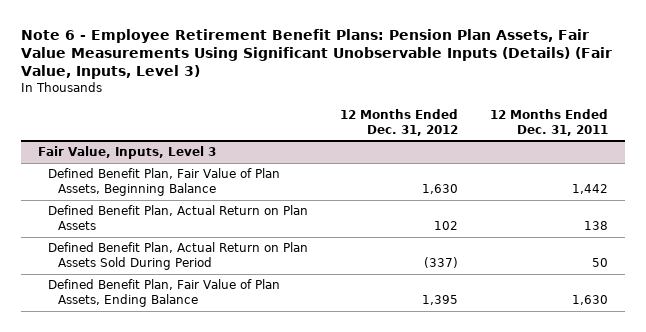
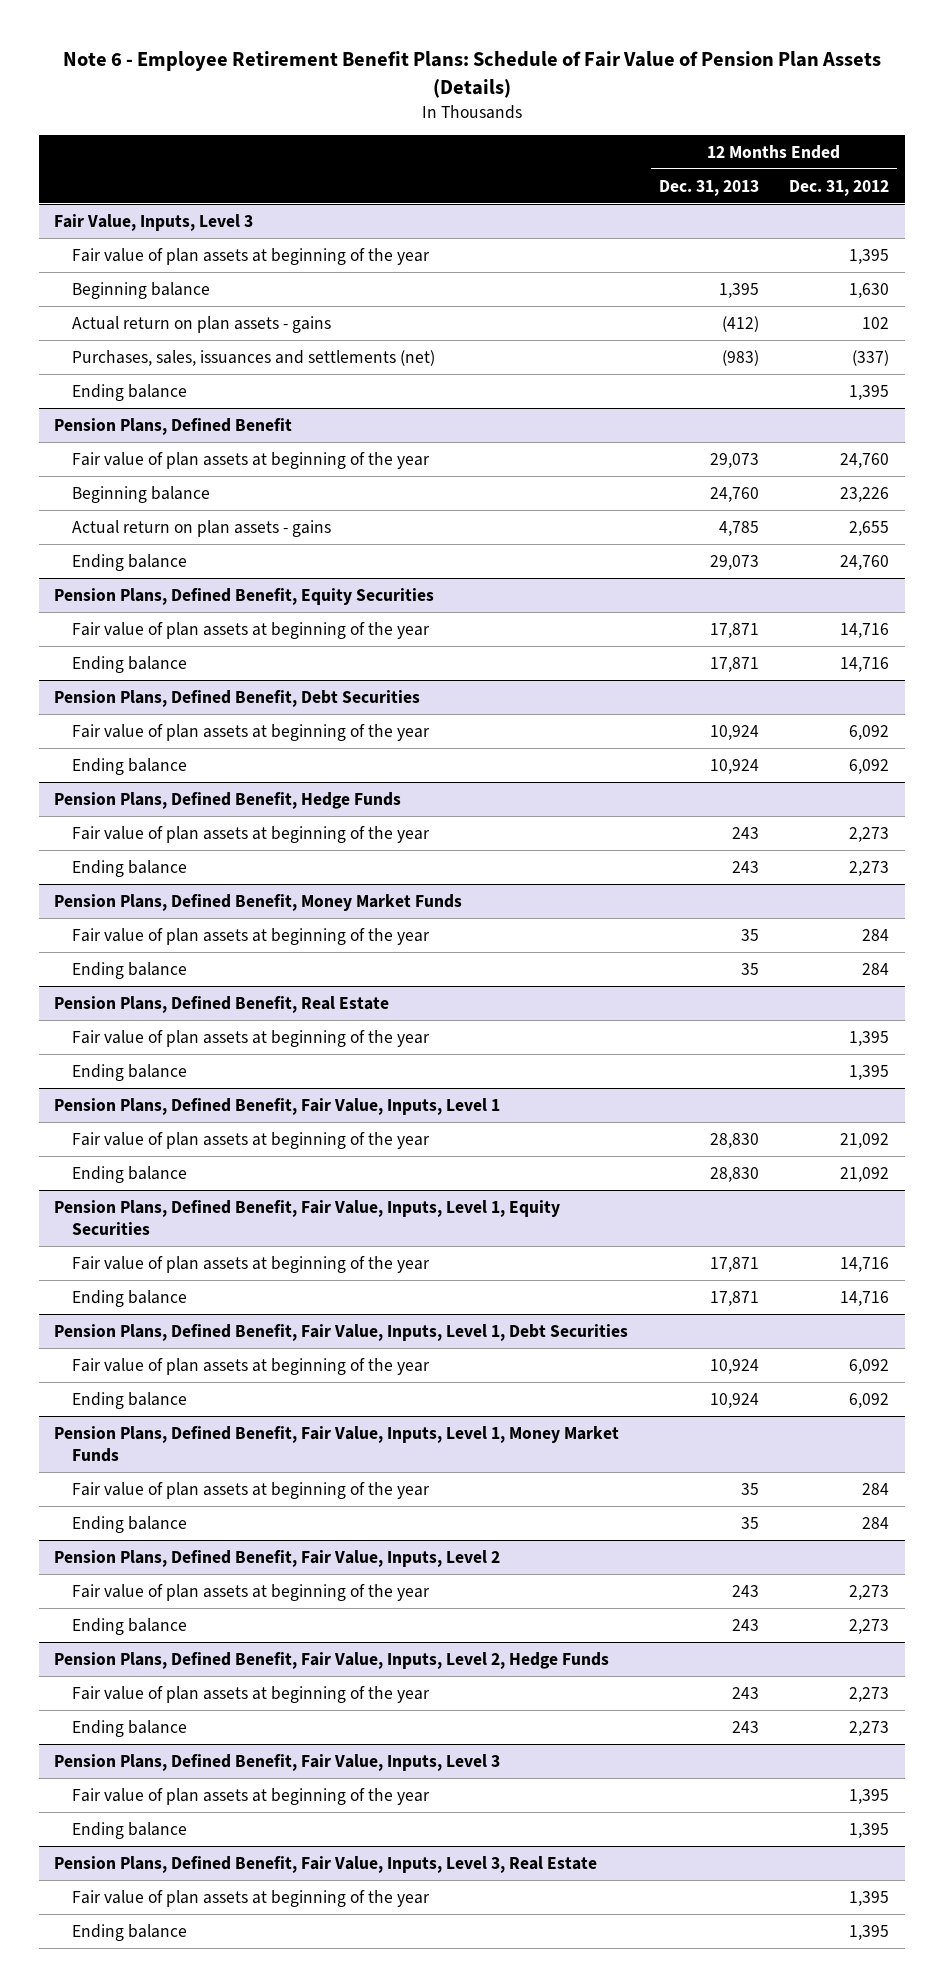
- Note 6 - Employee Retirement Benefit Plans: Pension Plan Assets, Fair Value Measurements Using Significant Unobservable Inputs (Details) (Fair Value, Inputs, Level 3)
+ Note 6 - Employee Retirement Benefit Plans: Schedule of Fair Value of Pension Plan Assets (Details)
- | 12 Months Ended Dec. 31, 2012 | 12 Months Ended Dec. 31, 2011
+ | 12 Months Ended Dec. 31, 2013 | 12 Months Ended Dec. 31, 2012
@ Fair Value, Inputs, Level 3
- Defined Benefit Plan, Fair Value of Plan Assets, Beginning Balance | 1,630 | 1,442
- Defined Benefit Plan, Actual Return on Plan Assets | 102 | 138
- Defined Benefit Plan, Actual Return on Plan Assets Sold During Period | (337) | 50
- Defined Benefit Plan, Fair Value of Plan Assets, Ending Balance | 1,395 | 1,630
+ Fair value of plan assets at beginning of the year | | 1,395
+ Beginning balance | 1,395 | 1,630
+ Actual return on plan assets - gains | (412) | 102
+ Purchases, sales, issuances and settlements (net) | (983) | (337)
+ Ending balance | | 1,395
+ Pension Plans, Defined Benefit
+ Fair value of plan assets at beginning of the year | 29,073 | 24,760
+ Beginning balance | 24,760 | 23,226
+ Actual return on plan assets - gains | 4,785 | 2,655
+ Ending balance | 29,073 | 24,760
+ Pension Plans, Defined Benefit, Equity Securities
+ Fair value of plan assets at beginning of the year | 17,871 | 14,716
+ Ending balance | 17,871 | 14,716
+ Pension Plans, Defined Benefit, Debt Securities
+ Fair value of plan assets at beginning of the year | 10,924 | 6,092
+ Ending balance | 10,924 | 6,092
+ Pension Plans, Defined Benefit, Hedge Funds
+ Fair value of plan assets at beginning of the year | 243 | 2,273
+ Ending balance | 243 | 2,273
+ Pension Plans, Defined Benefit, Money Market Funds
+ Fair value of plan assets at beginning of the year | 35 | 284
+ Ending balance | 35 | 284
+ Pension Plans, Defined Benefit, Real Estate
+ Fair value of plan assets at beginning of the year | | 1,395
+ Ending balance | | 1,395
+ Pension Plans, Defined Benefit, Fair Value, Inputs, Level 1
+ Fair value of plan assets at beginning of the year | 28,830 | 21,092
+ Ending balance | 28,830 | 21,092
+ Pension Plans, Defined Benefit, Fair Value, Inputs, Level 1, Equity Securities
+ Fair value of plan assets at beginning of the year | 17,871 | 14,716
+ Ending balance | 17,871 | 14,716
+ Pension Plans, Defined Benefit, Fair Value, Inputs, Level 1, Debt Securities
+ Fair value of plan assets at beginning of the year | 10,924 | 6,092
+ Ending balance | 10,924 | 6,092
+ Pension Plans, Defined Benefit, Fair Value, Inputs, Level 1, Money Market Funds
+ Fair value of plan assets at beginning of the year | 35 | 284
+ Ending balance | 35 | 284
+ Pension Plans, Defined Benefit, Fair Value, Inputs, Level 2
+ Fair value of plan assets at beginning of the year | 243 | 2,273
+ Ending balance | 243 | 2,273
+ Pension Plans, Defined Benefit, Fair Value, Inputs, Level 2, Hedge Funds
+ Fair value of plan assets at beginning of the year | 243 | 2,273
+ Ending balance | 243 | 2,273
+ Pension Plans, Defined Benefit, Fair Value, Inputs, Level 3
+ Fair value of plan assets at beginning of the year | | 1,395
+ Ending balance | | 1,395
+ Pension Plans, Defined Benefit, Fair Value, Inputs, Level 3, Real Estate
+ Fair value of plan assets at beginning of the year | | 1,395
+ Ending balance | | 1,395

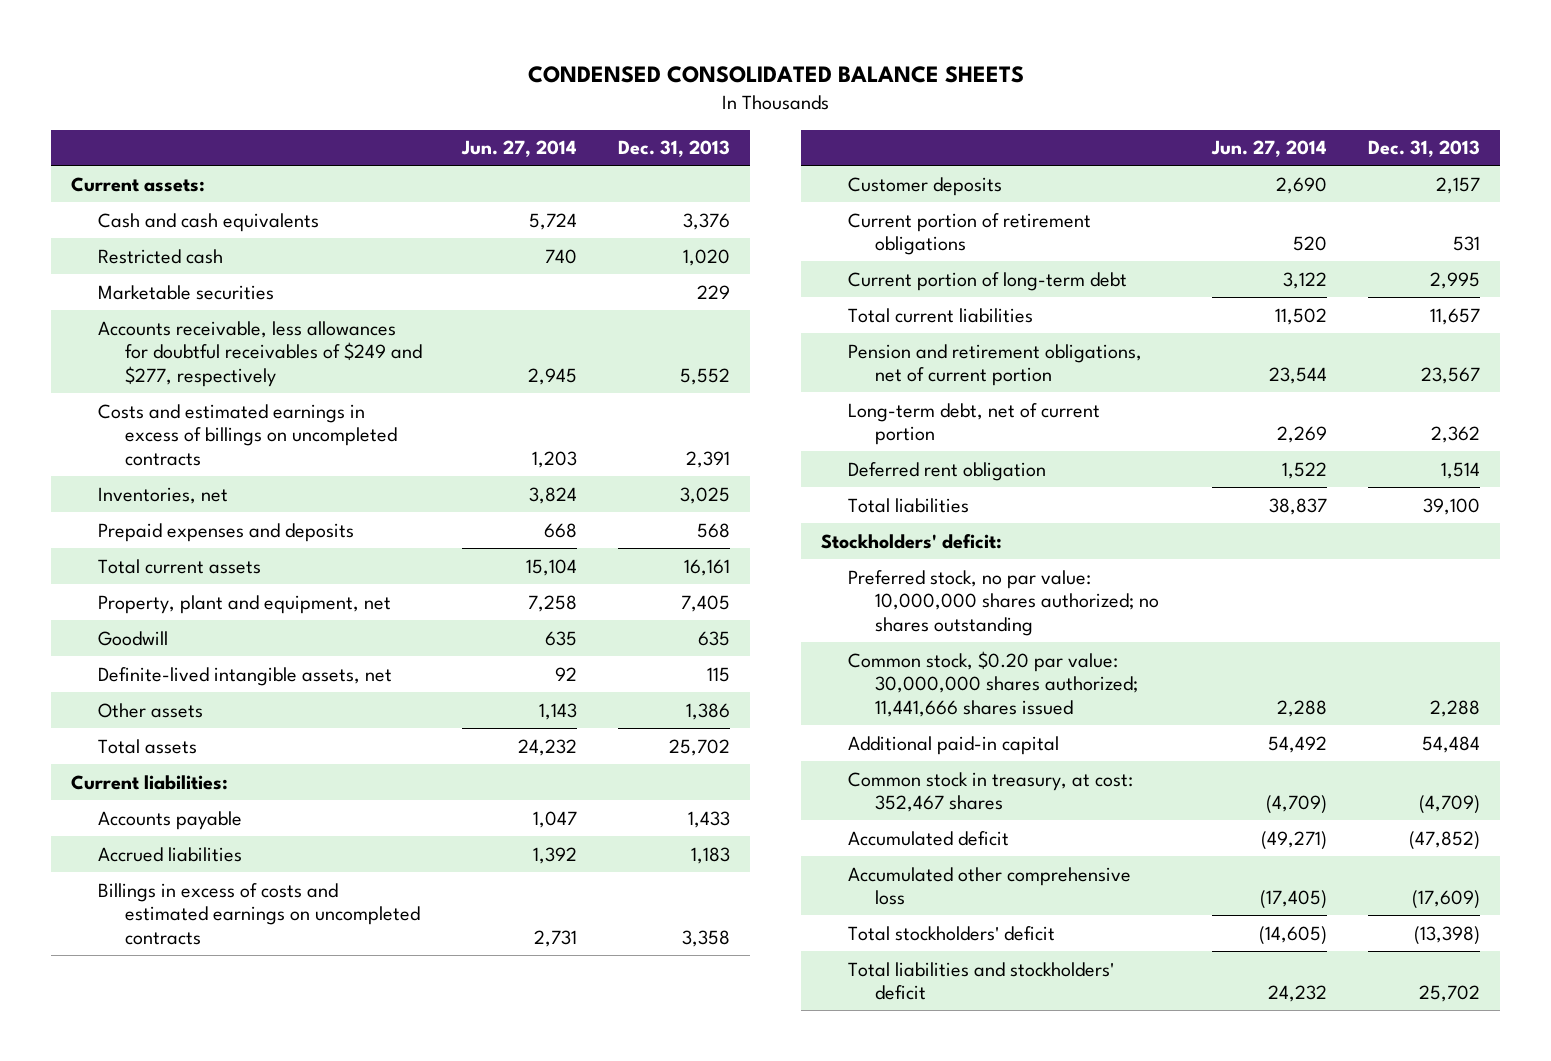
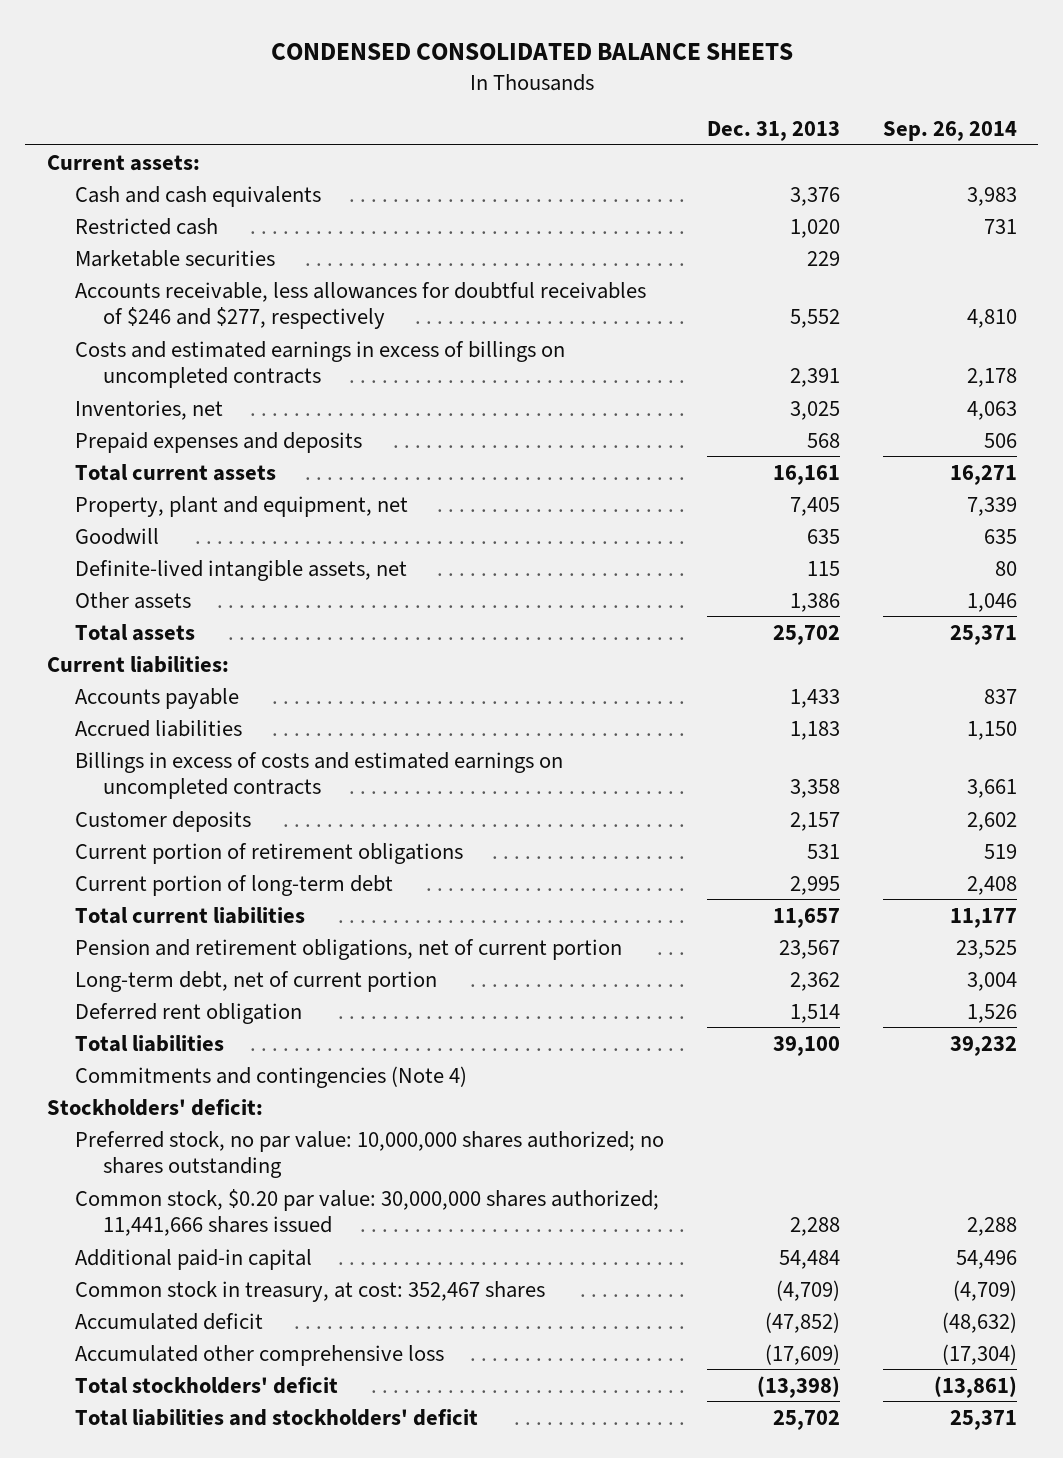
- | Jun. 27, 2014 | Dec. 31, 2013
+ | Dec. 31, 2013 | Sep. 26, 2014
- Accounts receivable, less allowances for doubtful receivables of $249 and $277, respectively | 2,945 | 5,552
+ Accounts receivable, less allowances for doubtful receivables of $246 and $277, respectively | 5,552 | 4,810
+ Commitments and contingencies (Note 4)

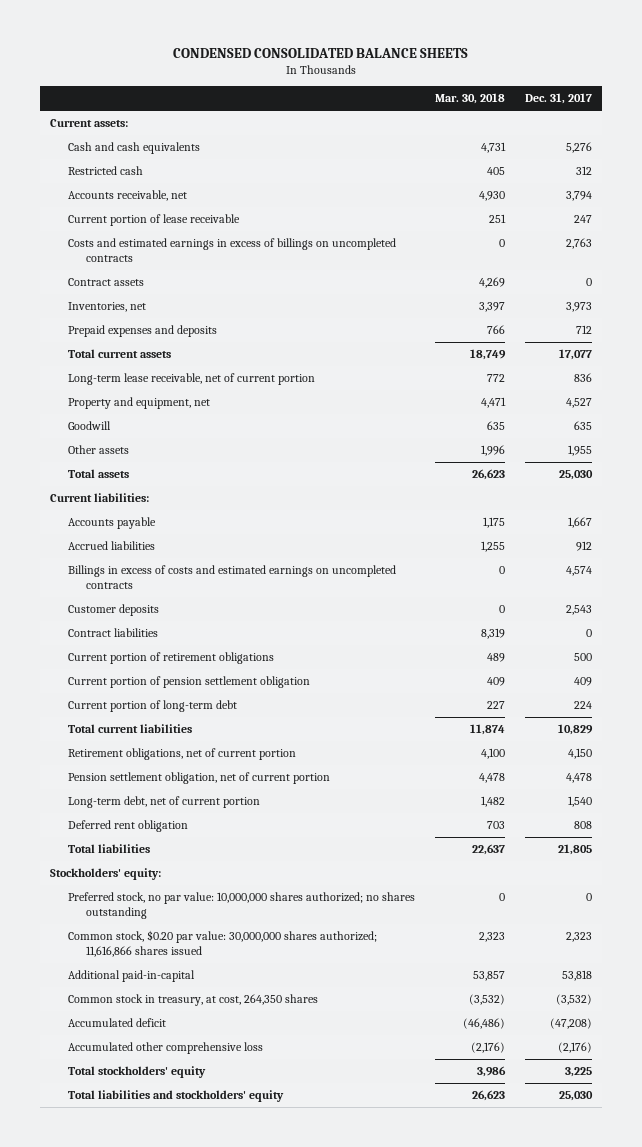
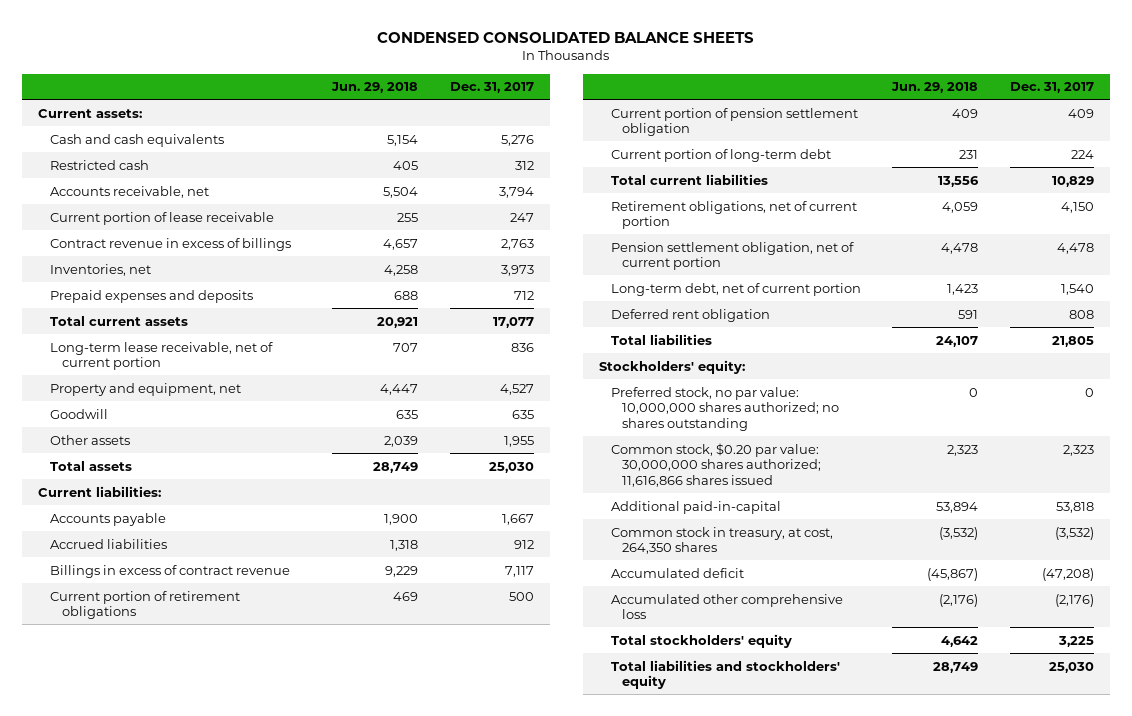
- | Mar. 30, 2018 | Dec. 31, 2017
+ | Jun. 29, 2018 | Dec. 31, 2017
- Costs and estimated earnings in excess of billings on uncompleted contracts | 0 | 2,763
- Contract assets | 4,269 | 0
+ Contract revenue in excess of billings | 4,657 | 2,763
- Billings in excess of costs and estimated earnings on uncompleted contracts | 0 | 4,574
- Customer deposits | 0 | 2,543
- Contract liabilities | 8,319 | 0
+ Billings in excess of contract revenue | 9,229 | 7,117

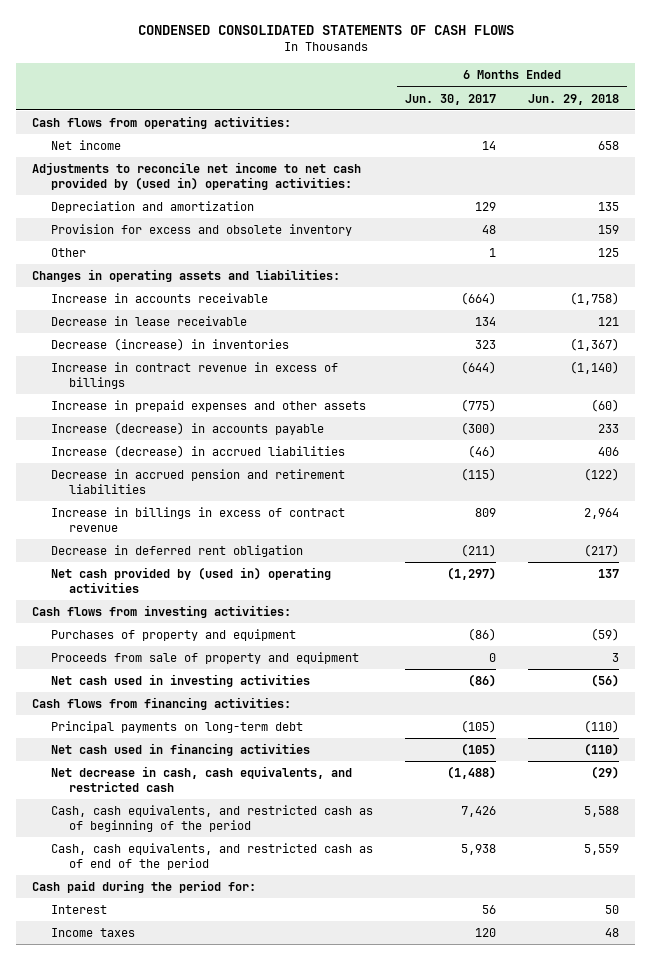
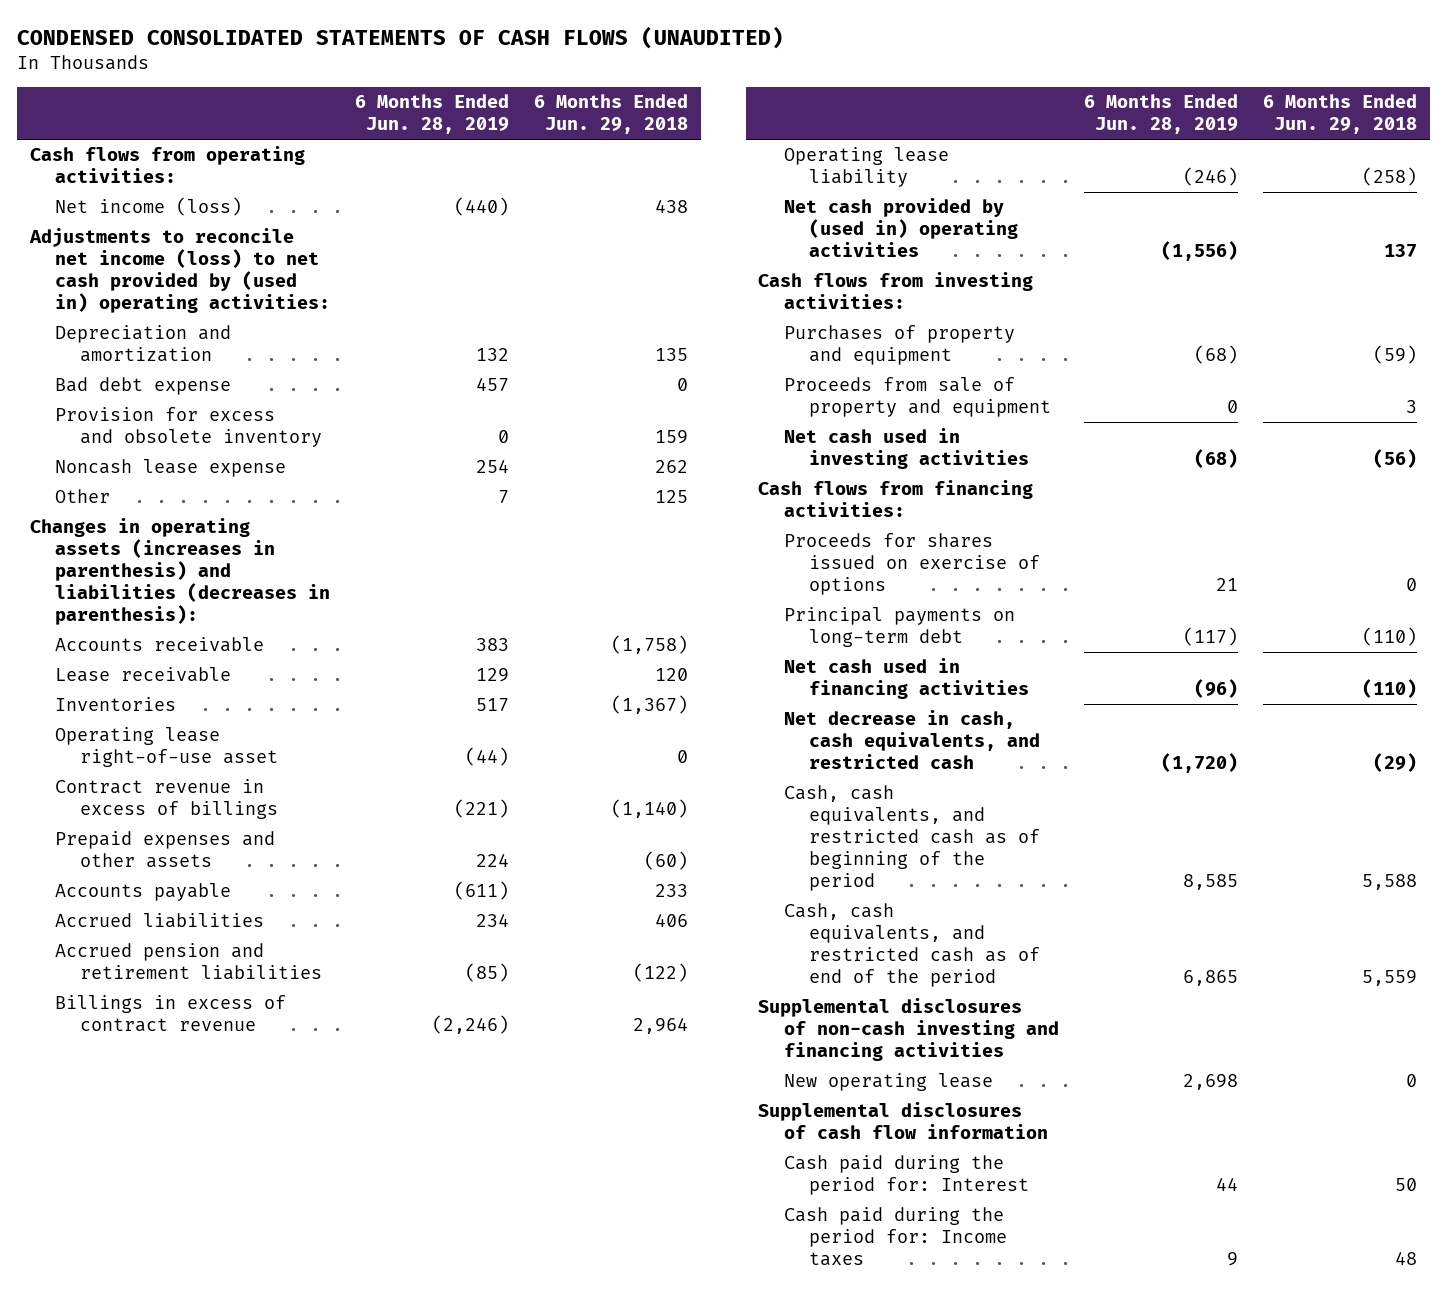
- CONDENSED CONSOLIDATED STATEMENTS OF CASH FLOWS
+ CONDENSED CONSOLIDATED STATEMENTS OF CASH FLOWS (UNAUDITED)
- | 6 Months Ended Jun. 30, 2017 | 6 Months Ended Jun. 29, 2018
+ | 6 Months Ended Jun. 28, 2019 | 6 Months Ended Jun. 29, 2018
- Net income | 14 | 658
- Adjustments to reconcile net income to net cash provided by (used in) operating activities:
+ Net income (loss) | (440) | 438
+ Adjustments to reconcile net income (loss) to net cash provided by (used in) operating activities:
+ Bad debt expense | 457 | 0
+ Noncash lease expense | 254 | 262
- Changes in operating assets and liabilities:
- Increase in accounts receivable | (664) | (1,758)
- Decrease in lease receivable | 134 | 121
- Decrease (increase) in inventories | 323 | (1,367)
- Increase in contract revenue in excess of billings | (644) | (1,140)
- Increase in prepaid expenses and other assets | (775) | (60)
- Increase (decrease) in accounts payable | (300) | 233
- Increase (decrease) in accrued liabilities | (46) | 406
- Decrease in accrued pension and retirement liabilities | (115) | (122)
- Increase in billings in excess of contract revenue | 809 | 2,964
- Decrease in deferred rent obligation | (211) | (217)
+ Changes in operating assets (increases in parenthesis) and liabilities (decreases in parenthesis):
+ Accounts receivable | 383 | (1,758)
+ Lease receivable | 129 | 120
+ Inventories | 517 | (1,367)
+ Operating lease right-of-use asset | (44) | 0
+ Contract revenue in excess of billings | (221) | (1,140)
+ Prepaid expenses and other assets | 224 | (60)
+ Accounts payable | (611) | 233
+ Accrued liabilities | 234 | 406
+ Accrued pension and retirement liabilities | (85) | (122)
+ Billings in excess of contract revenue | (2,246) | 2,964
+ Operating lease liability | (246) | (258)
+ Proceeds for shares issued on exercise of options | 21 | 0
- Cash paid during the period for:
- Interest | 56 | 50
- Income taxes | 120 | 48
+ Supplemental disclosures of non-cash investing and financing activities
+ New operating lease | 2,698 | 0
+ Supplemental disclosures of cash flow information
+ Cash paid during the period for: Interest | 44 | 50
+ Cash paid during the period for: Income taxes | 9 | 48

